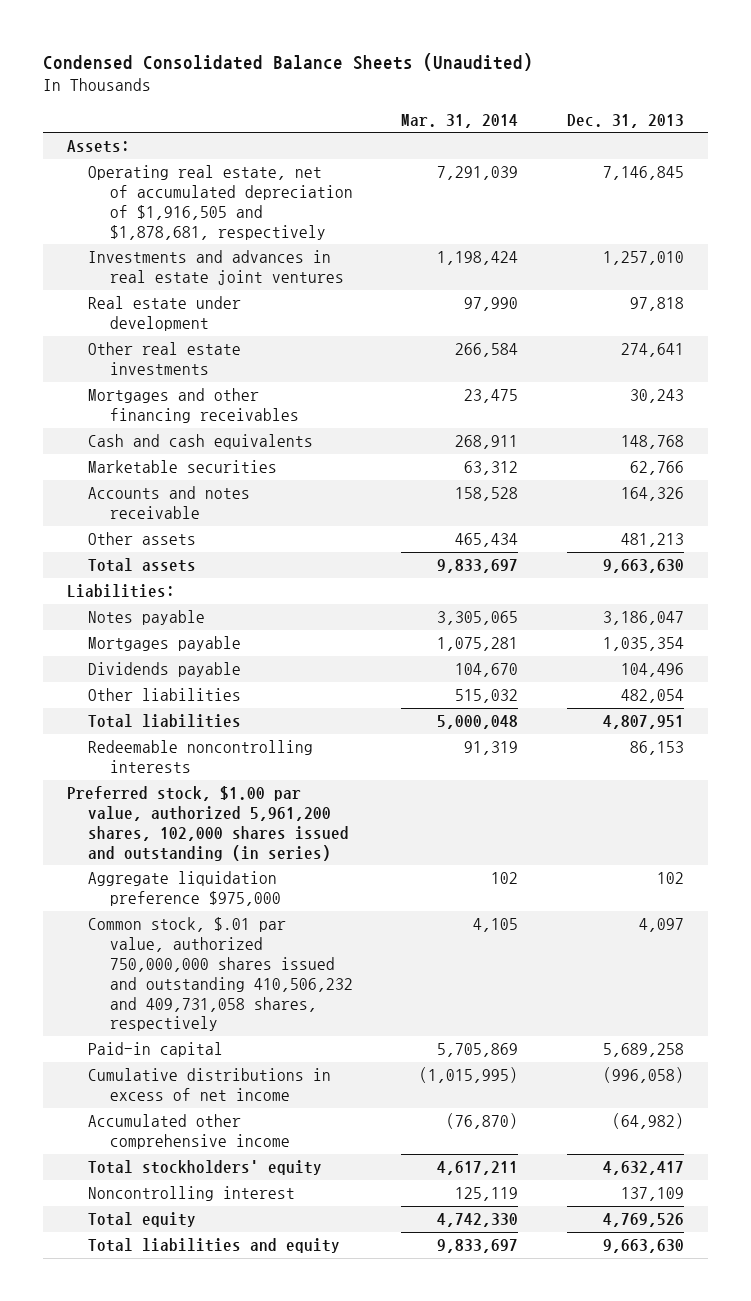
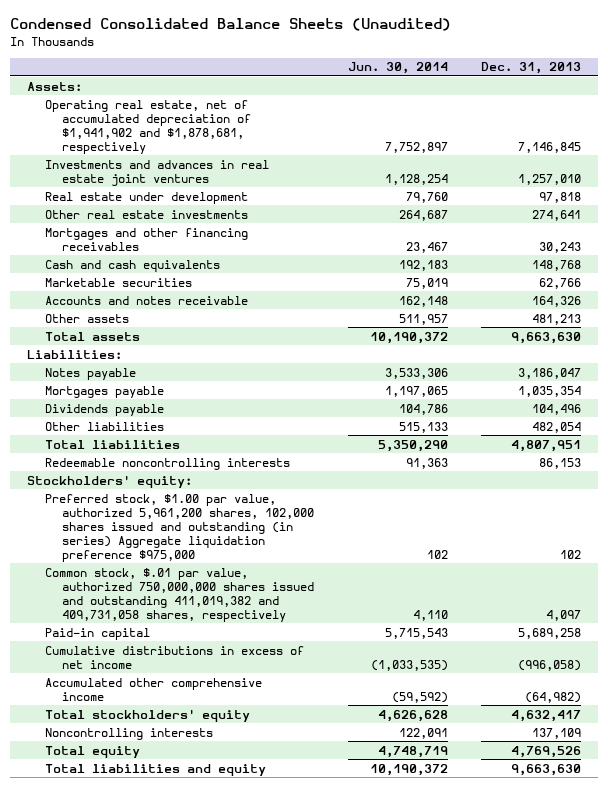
- | Mar. 31, 2014 | Dec. 31, 2013
+ | Jun. 30, 2014 | Dec. 31, 2013
- Operating real estate, net of accumulated depreciation of $1,916,505 and $1,878,681, respectively | 7,291,039 | 7,146,845
+ Operating real estate, net of accumulated depreciation of $1,941,902 and $1,878,681, respectively | 7,752,897 | 7,146,845
- Preferred stock, $1.00 par value, authorized 5,961,200 shares, 102,000 shares issued and outstanding (in series)
- Aggregate liquidation preference $975,000 | 102 | 102
- Common stock, $.01 par value, authorized 750,000,000 shares issued and outstanding 410,506,232 and 409,731,058 shares, respectively | 4,105 | 4,097
+ Stockholders' equity:
+ Preferred stock, $1.00 par value, authorized 5,961,200 shares, 102,000 shares issued and outstanding (in series) Aggregate liquidation preference $975,000 | 102 | 102
+ Common stock, $.01 par value, authorized 750,000,000 shares issued and outstanding 411,019,382 and 409,731,058 shares, respectively | 4,110 | 4,097
- Noncontrolling interest | 125,119 | 137,109
+ Noncontrolling interests | 122,091 | 137,109

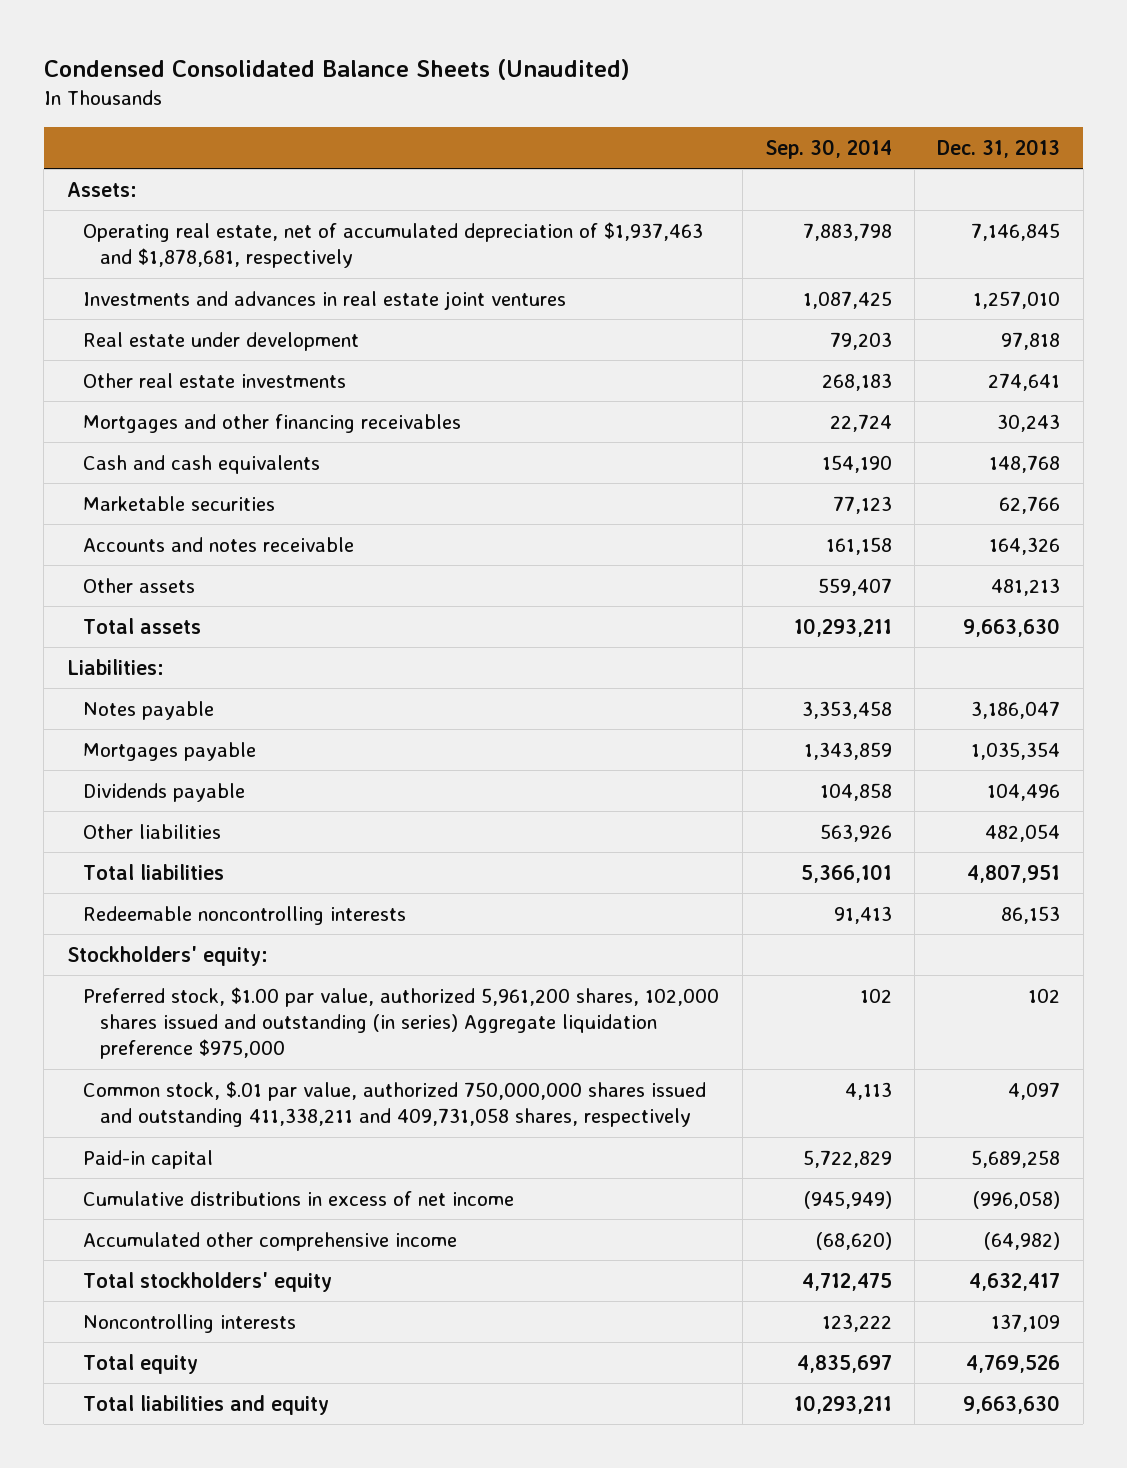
- | Jun. 30, 2014 | Dec. 31, 2013
+ | Sep. 30, 2014 | Dec. 31, 2013
- Operating real estate, net of accumulated depreciation of $1,941,902 and $1,878,681, respectively | 7,752,897 | 7,146,845
+ Operating real estate, net of accumulated depreciation of $1,937,463 and $1,878,681, respectively | 7,883,798 | 7,146,845
- Common stock, $.01 par value, authorized 750,000,000 shares issued and outstanding 411,019,382 and 409,731,058 shares, respectively | 4,110 | 4,097
+ Common stock, $.01 par value, authorized 750,000,000 shares issued and outstanding 411,338,211 and 409,731,058 shares, respectively | 4,113 | 4,097

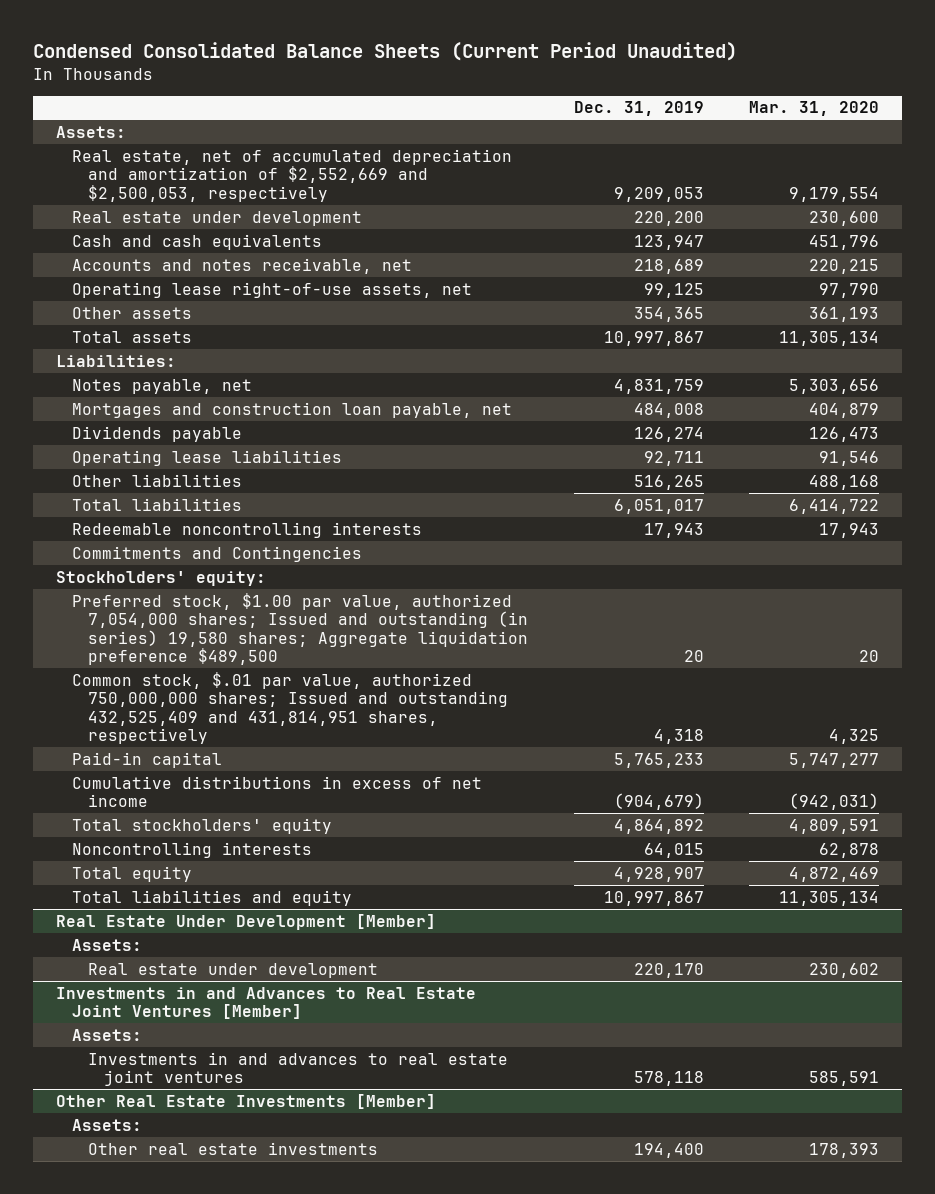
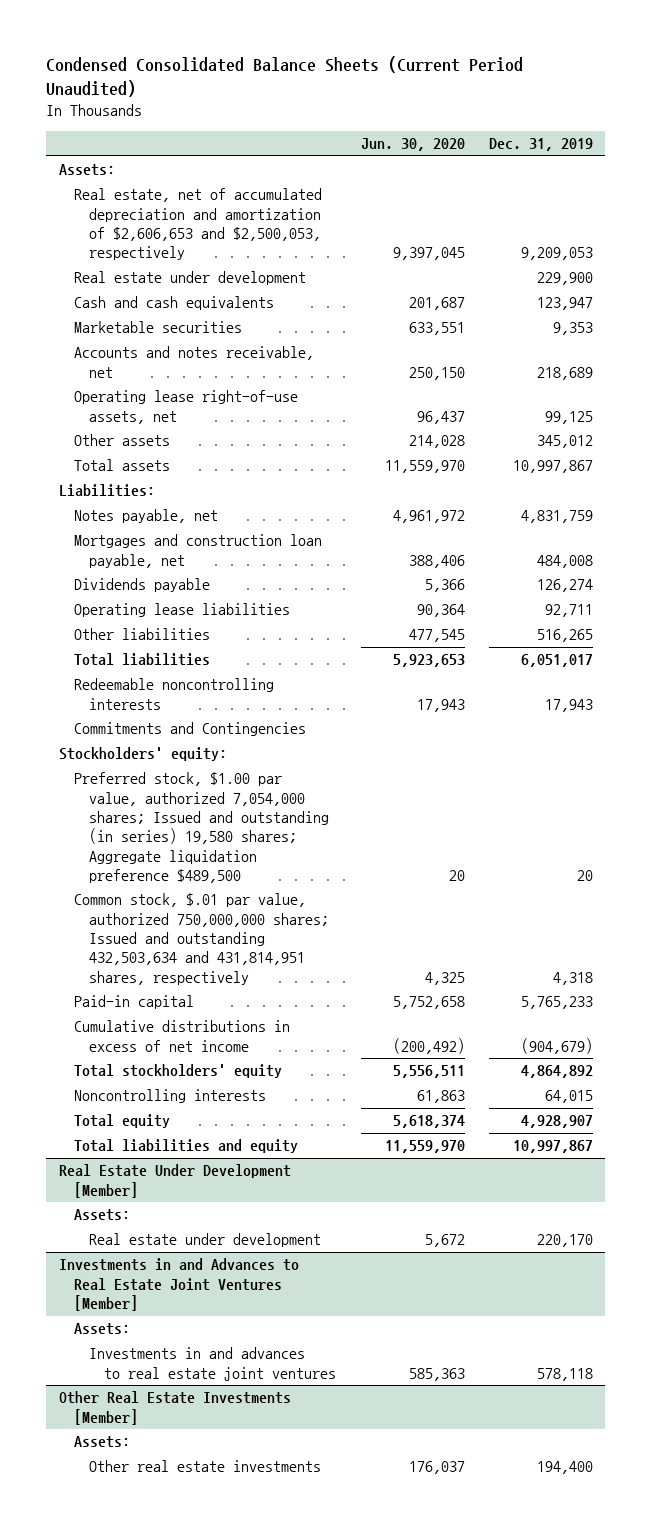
- | Dec. 31, 2019 | Mar. 31, 2020
+ | Jun. 30, 2020 | Dec. 31, 2019
- Real estate, net of accumulated depreciation and amortization of $2,552,669 and $2,500,053, respectively | 9,209,053 | 9,179,554
- Real estate under development | 220,200 | 230,600
+ Real estate, net of accumulated depreciation and amortization of $2,606,653 and $2,500,053, respectively | 9,397,045 | 9,209,053
+ Real estate under development | | 229,900
+ Marketable securities | 633,551 | 9,353
- Other assets | 354,365 | 361,193
+ Other assets | 214,028 | 345,012
- Common stock, $.01 par value, authorized 750,000,000 shares; Issued and outstanding 432,525,409 and 431,814,951 shares, respectively | 4,318 | 4,325
+ Common stock, $.01 par value, authorized 750,000,000 shares; Issued and outstanding 432,503,634 and 431,814,951 shares, respectively | 4,325 | 4,318

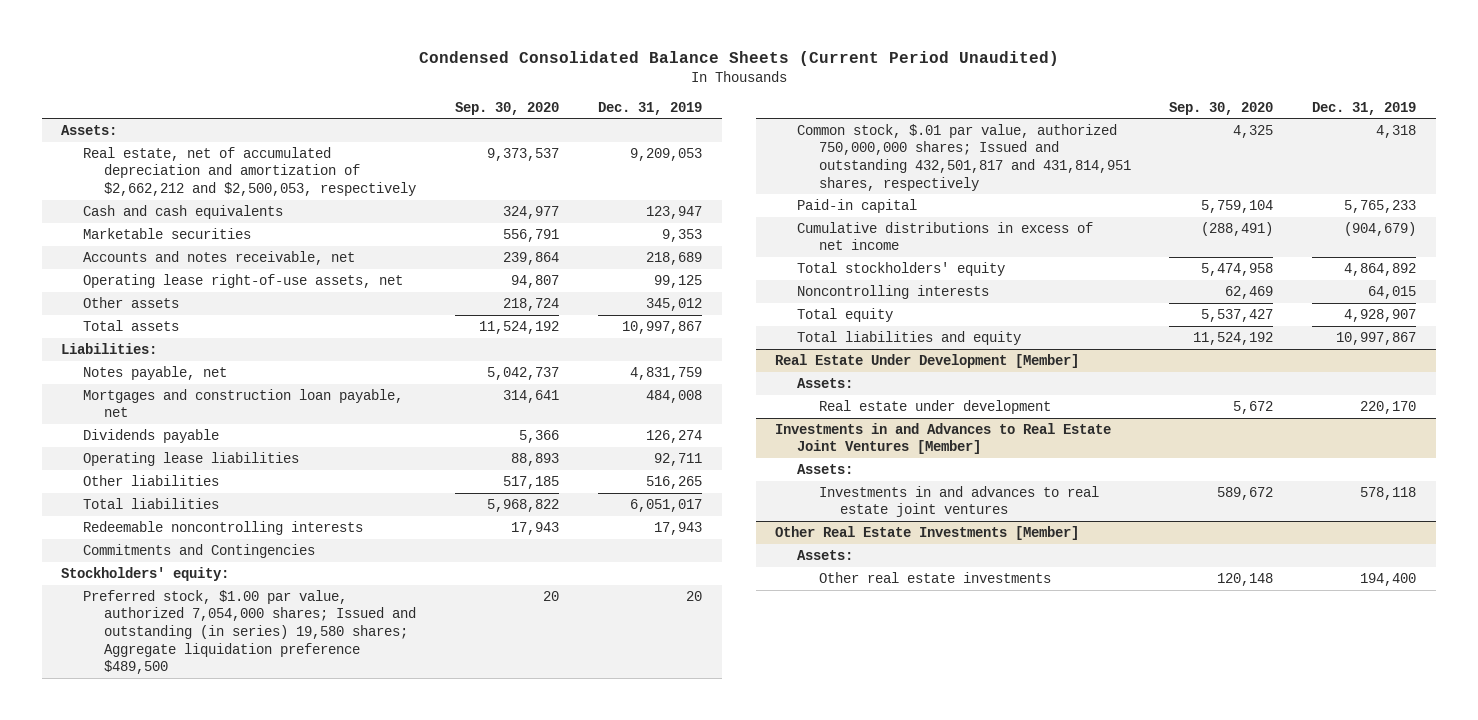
- | Jun. 30, 2020 | Dec. 31, 2019
+ | Sep. 30, 2020 | Dec. 31, 2019
- Real estate, net of accumulated depreciation and amortization of $2,606,653 and $2,500,053, respectively | 9,397,045 | 9,209,053
- Real estate under development | | 229,900
+ Real estate, net of accumulated depreciation and amortization of $2,662,212 and $2,500,053, respectively | 9,373,537 | 9,209,053
- Common stock, $.01 par value, authorized 750,000,000 shares; Issued and outstanding 432,503,634 and 431,814,951 shares, respectively | 4,325 | 4,318
+ Common stock, $.01 par value, authorized 750,000,000 shares; Issued and outstanding 432,501,817 and 431,814,951 shares, respectively | 4,325 | 4,318

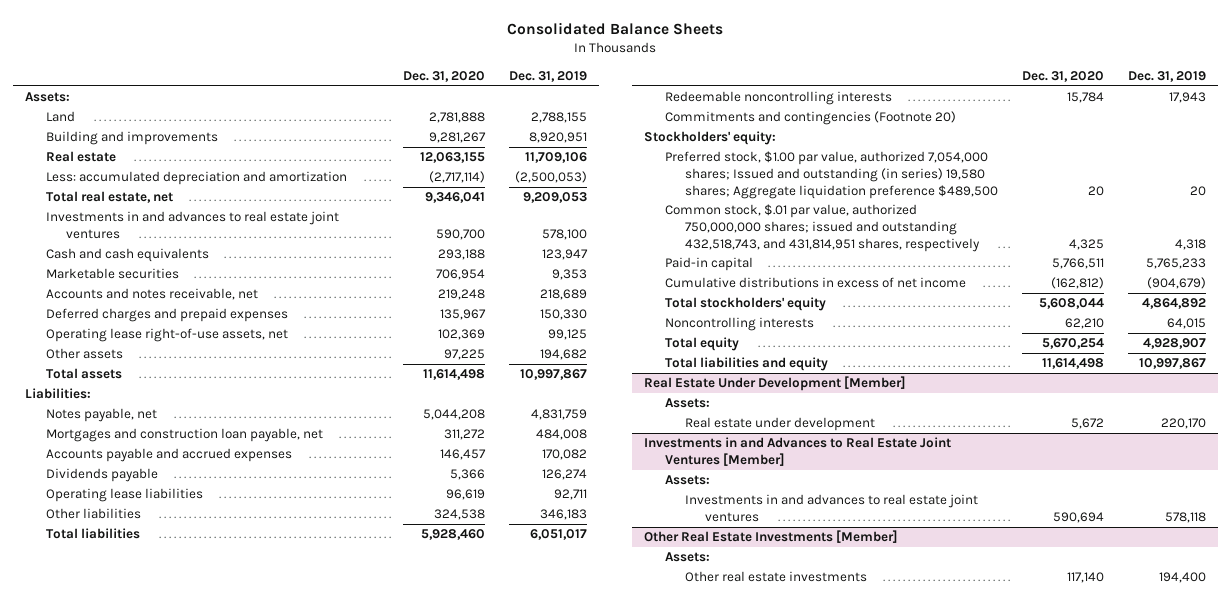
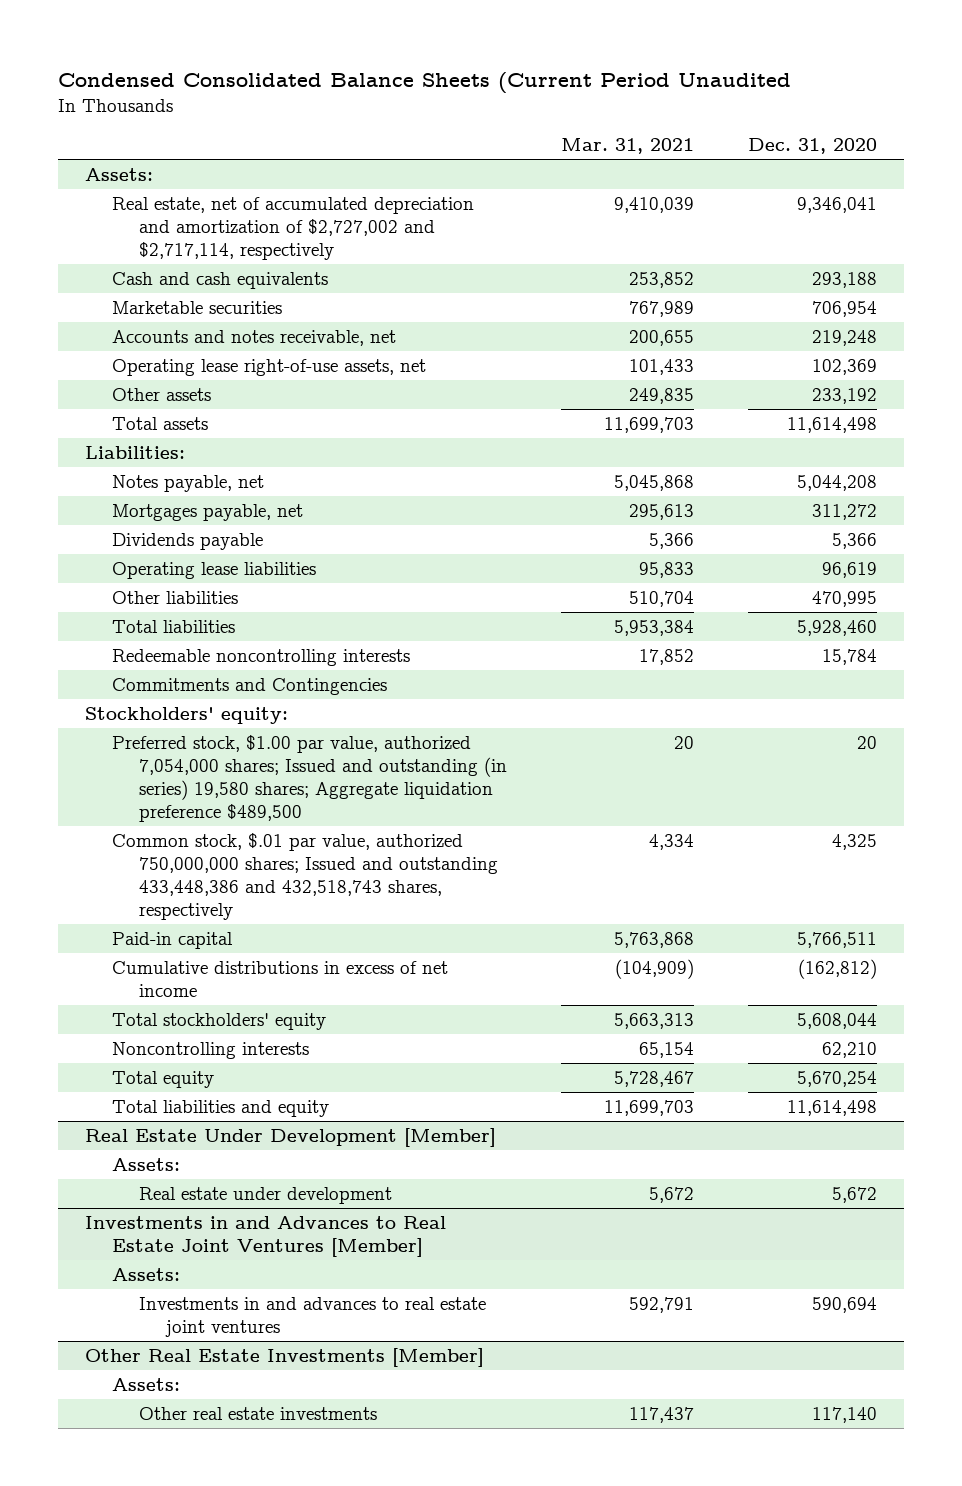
- Consolidated Balance Sheets
+ Condensed Consolidated Balance Sheets (Current Period Unaudited
- | Dec. 31, 2020 | Dec. 31, 2019
+ | Mar. 31, 2021 | Dec. 31, 2020
- Land | 2,781,888 | 2,788,155
- Building and improvements | 9,281,267 | 8,920,951
- Real estate | 12,063,155 | 11,709,106
- Less: accumulated depreciation and amortization | (2,717,114) | (2,500,053)
- Total real estate, net | 9,346,041 | 9,209,053
- Investments in and advances to real estate joint ventures | 590,700 | 578,100
+ Real estate, net of accumulated depreciation and amortization of $2,727,002 and $2,717,114, respectively | 9,410,039 | 9,346,041
- Deferred charges and prepaid expenses | 135,967 | 150,330
- Other assets | 97,225 | 194,682
+ Other assets | 249,835 | 233,192
- Mortgages and construction loan payable, net | 311,272 | 484,008
- Accounts payable and accrued expenses | 146,457 | 170,082
+ Mortgages payable, net | 295,613 | 311,272
- Other liabilities | 324,538 | 346,183
+ Other liabilities | 510,704 | 470,995
- Commitments and contingencies (Footnote 20)
+ Commitments and Contingencies
- Common stock, $.01 par value, authorized 750,000,000 shares; issued and outstanding 432,518,743, and 431,814,951 shares, respectively | 4,325 | 4,318
+ Common stock, $.01 par value, authorized 750,000,000 shares; Issued and outstanding 433,448,386 and 432,518,743 shares, respectively | 4,334 | 4,325

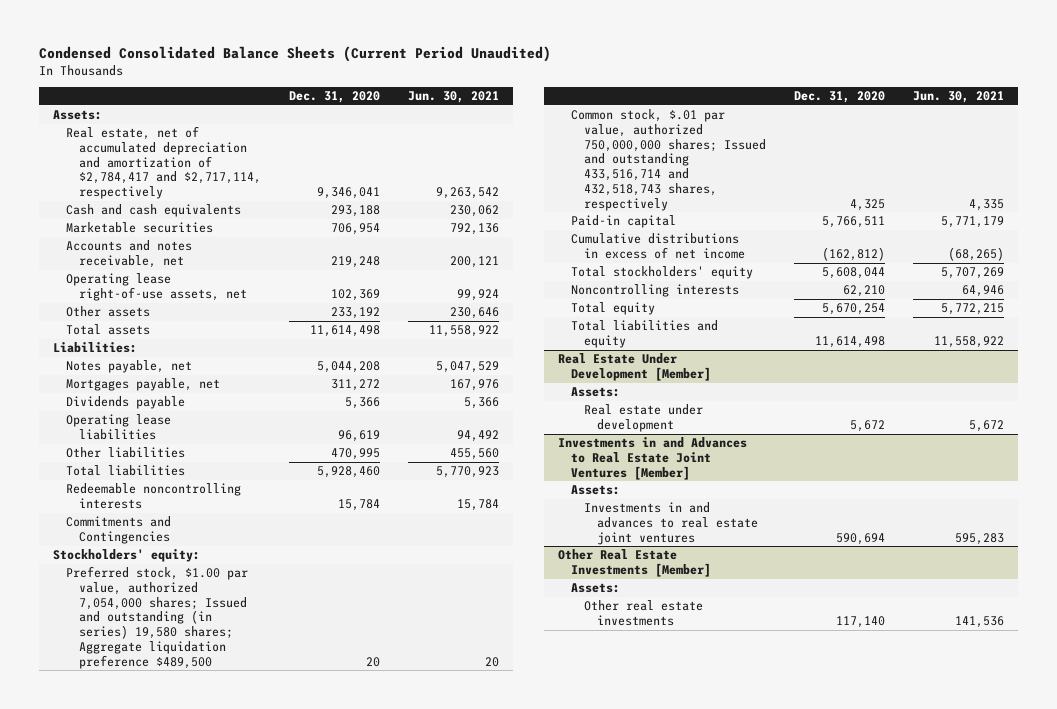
- Condensed Consolidated Balance Sheets (Current Period Unaudited
+ Condensed Consolidated Balance Sheets (Current Period Unaudited)
- | Mar. 31, 2021 | Dec. 31, 2020
+ | Dec. 31, 2020 | Jun. 30, 2021
- Real estate, net of accumulated depreciation and amortization of $2,727,002 and $2,717,114, respectively | 9,410,039 | 9,346,041
+ Real estate, net of accumulated depreciation and amortization of $2,784,417 and $2,717,114, respectively | 9,346,041 | 9,263,542
- Common stock, $.01 par value, authorized 750,000,000 shares; Issued and outstanding 433,448,386 and 432,518,743 shares, respectively | 4,334 | 4,325
+ Common stock, $.01 par value, authorized 750,000,000 shares; Issued and outstanding 433,516,714 and 432,518,743 shares, respectively | 4,325 | 4,335

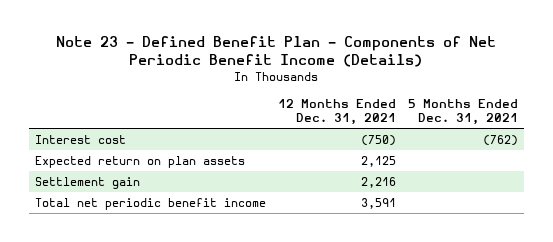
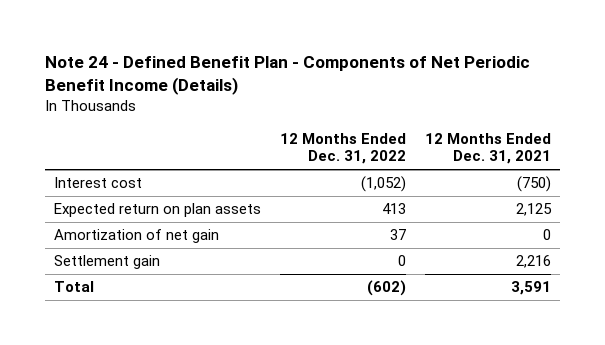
- Note 23 - Defined Benefit Plan - Components of Net Periodic Benefit Income (Details)
+ Note 24 - Defined Benefit Plan - Components of Net Periodic Benefit Income (Details)
- | 12 Months Ended Dec. 31, 2021 | 5 Months Ended Dec. 31, 2021
+ | 12 Months Ended Dec. 31, 2022 | 12 Months Ended Dec. 31, 2021
+ Amortization of net gain | 37 | 0
- Total net periodic benefit income | 3,591 |
+ Total | (602) | 3,591

